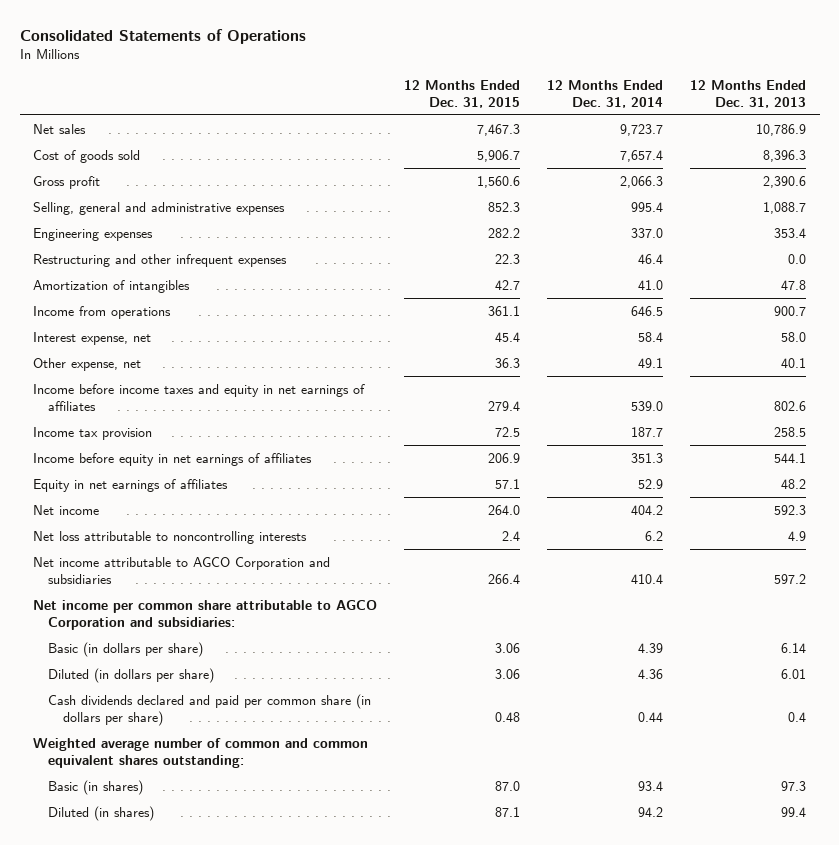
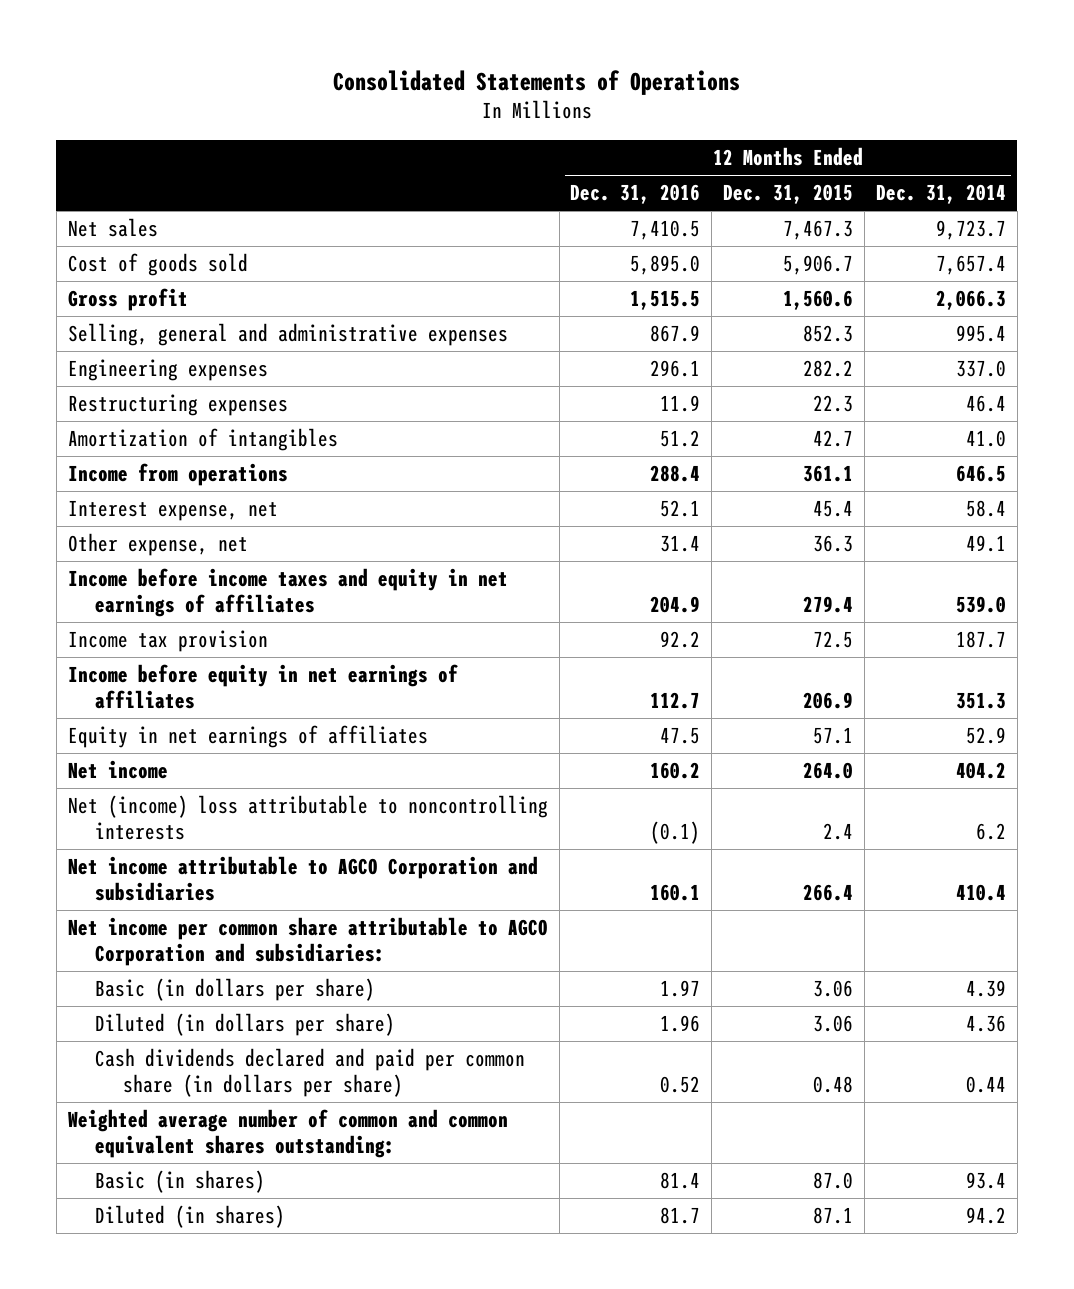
- | 12 Months Ended Dec. 31, 2015 | 12 Months Ended Dec. 31, 2014 | 12 Months Ended Dec. 31, 2013
+ | 12 Months Ended Dec. 31, 2016 | 12 Months Ended Dec. 31, 2015 | 12 Months Ended Dec. 31, 2014
- Restructuring and other infrequent expenses | 22.3 | 46.4 | 0.0
+ Restructuring expenses | 11.9 | 22.3 | 46.4
- Net loss attributable to noncontrolling interests | 2.4 | 6.2 | 4.9
+ Net (income) loss attributable to noncontrolling interests | (0.1) | 2.4 | 6.2

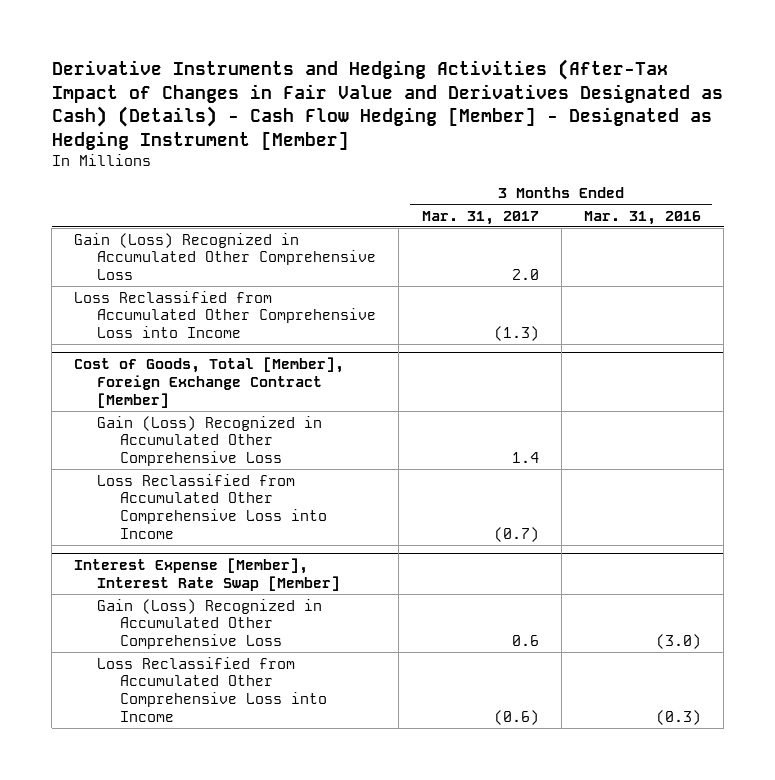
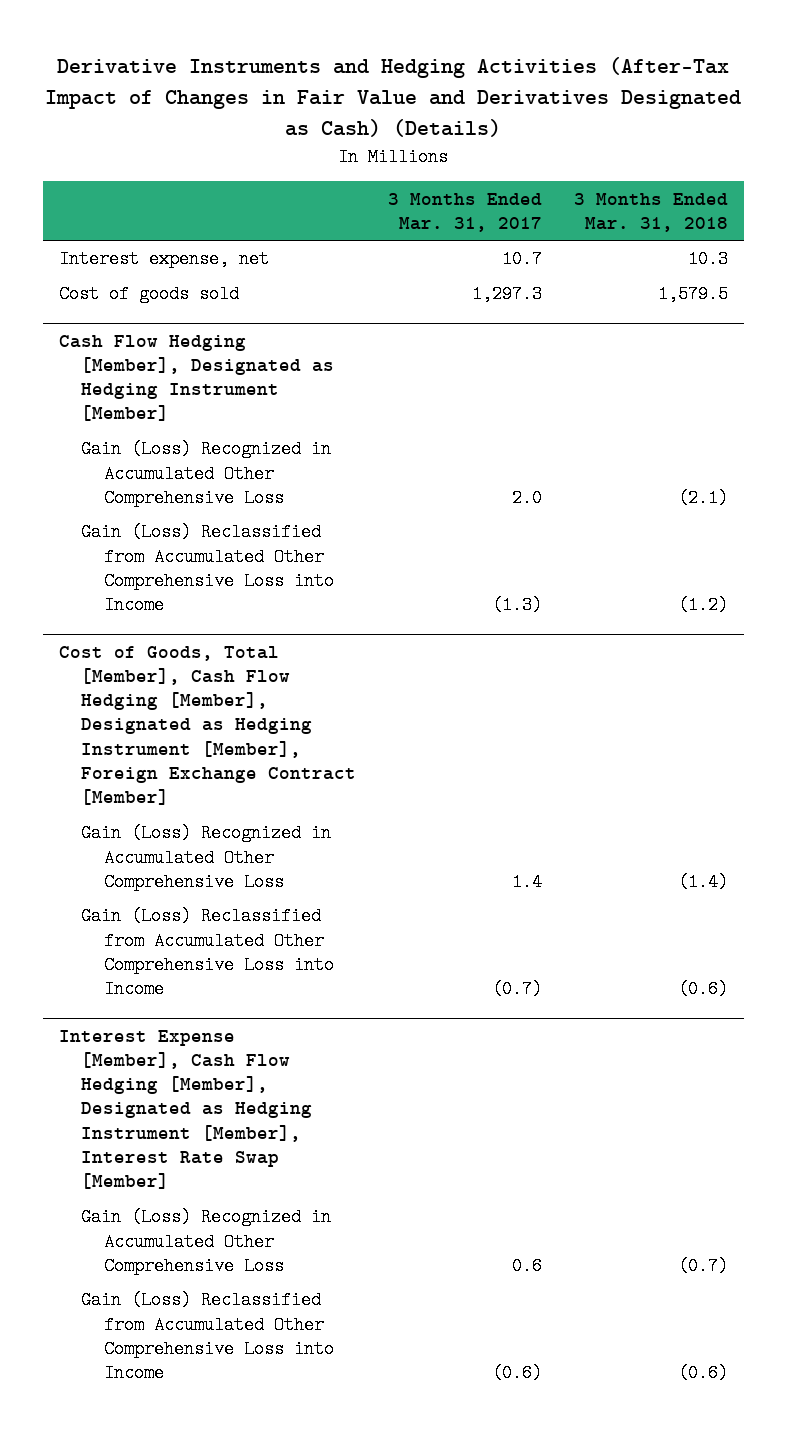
- Derivative Instruments and Hedging Activities (After-Tax Impact of Changes in Fair Value and Derivatives Designated as Cash) (Details) - Cash Flow Hedging [Member] - Designated as Hedging Instrument [Member]
+ Derivative Instruments and Hedging Activities (After-Tax Impact of Changes in Fair Value and Derivatives Designated as Cash) (Details)
- | 3 Months Ended Mar. 31, 2017 | 3 Months Ended Mar. 31, 2016
+ | 3 Months Ended Mar. 31, 2017 | 3 Months Ended Mar. 31, 2018
+ Interest expense, net | 10.7 | 10.3
+ Cost of goods sold | 1,297.3 | 1,579.5
+ Cash Flow Hedging [Member], Designated as Hedging Instrument [Member]
- Loss Reclassified from Accumulated Other Comprehensive Loss into Income | (1.3) |
- Cost of Goods, Total [Member], Foreign Exchange Contract [Member]
+ Gain (Loss) Reclassified from Accumulated Other Comprehensive Loss into Income | (1.3) | (1.2)
+ Cost of Goods, Total [Member], Cash Flow Hedging [Member], Designated as Hedging Instrument [Member], Foreign Exchange Contract [Member]
- Loss Reclassified from Accumulated Other Comprehensive Loss into Income | (0.7) |
- Interest Expense [Member], Interest Rate Swap [Member]
+ Gain (Loss) Reclassified from Accumulated Other Comprehensive Loss into Income | (0.7) | (0.6)
+ Interest Expense [Member], Cash Flow Hedging [Member], Designated as Hedging Instrument [Member], Interest Rate Swap [Member]
- Loss Reclassified from Accumulated Other Comprehensive Loss into Income | (0.6) | (0.3)
+ Gain (Loss) Reclassified from Accumulated Other Comprehensive Loss into Income | (0.6) | (0.6)

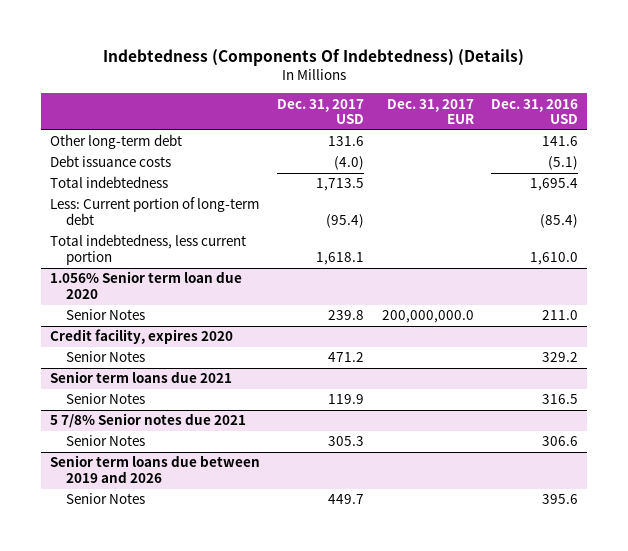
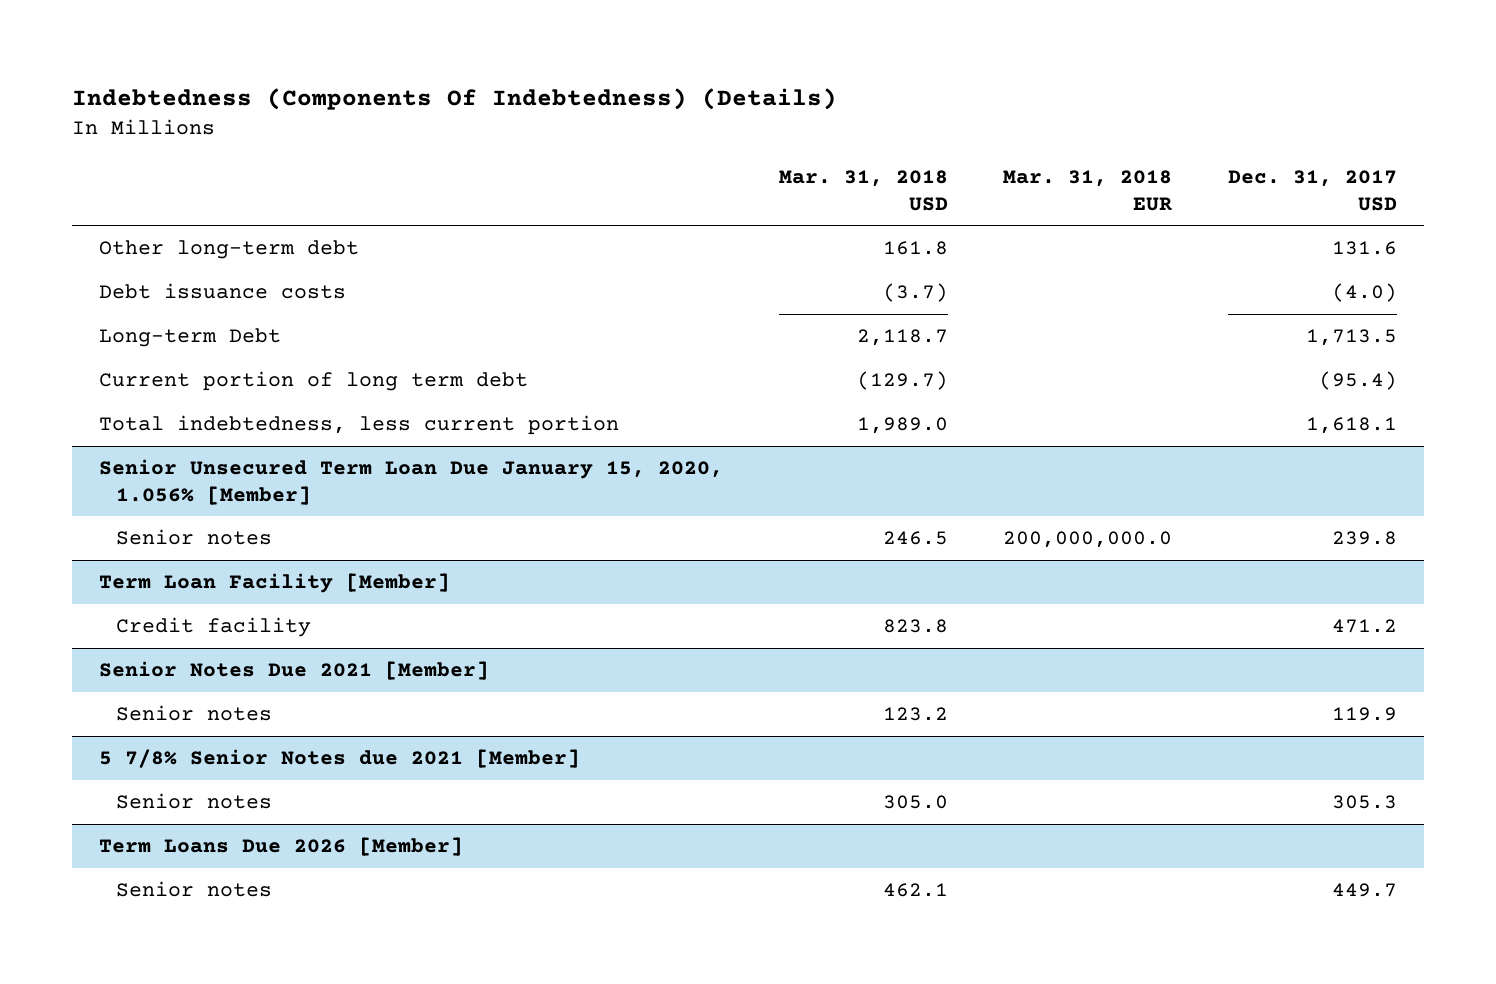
- | Dec. 31, 2017 USD | Dec. 31, 2017 EUR | Dec. 31, 2016 USD
+ | Mar. 31, 2018 USD | Mar. 31, 2018 EUR | Dec. 31, 2017 USD
- Total indebtedness | 1,713.5 | | 1,695.4
- Less: Current portion of long-term debt | (95.4) | | (85.4)
+ Long-term Debt | 2,118.7 | | 1,713.5
+ Current portion of long term debt | (129.7) | | (95.4)
- 1.056% Senior term loan due 2020
- Senior Notes | 239.8 | 200,000,000.0 | 211.0
- Credit facility, expires 2020
- Senior Notes | 471.2 | | 329.2
- Senior term loans due 2021
- Senior Notes | 119.9 | | 316.5
- 5 7/8% Senior notes due 2021
- Senior Notes | 305.3 | | 306.6
- Senior term loans due between 2019 and 2026
- Senior Notes | 449.7 | | 395.6
+ Senior Unsecured Term Loan Due January 15, 2020, 1.056% [Member]
+ Senior notes | 246.5 | 200,000,000.0 | 239.8
+ Term Loan Facility [Member]
+ Credit facility | 823.8 | | 471.2
+ Senior Notes Due 2021 [Member]
+ Senior notes | 123.2 | | 119.9
+ 5 7/8% Senior Notes due 2021 [Member]
+ Senior notes | 305.0 | | 305.3
+ Term Loans Due 2026 [Member]
+ Senior notes | 462.1 | | 449.7

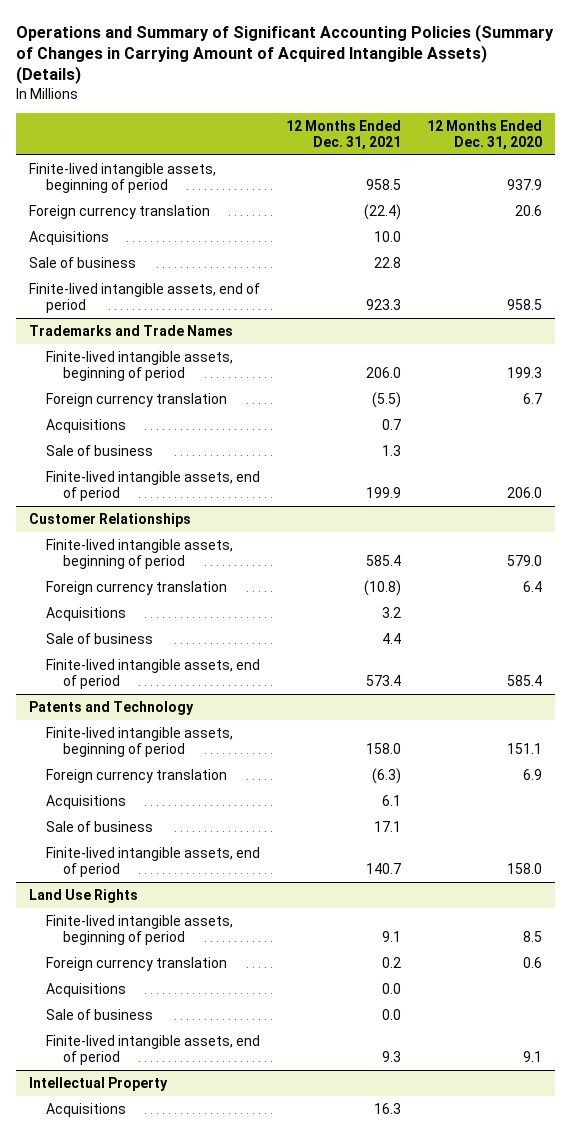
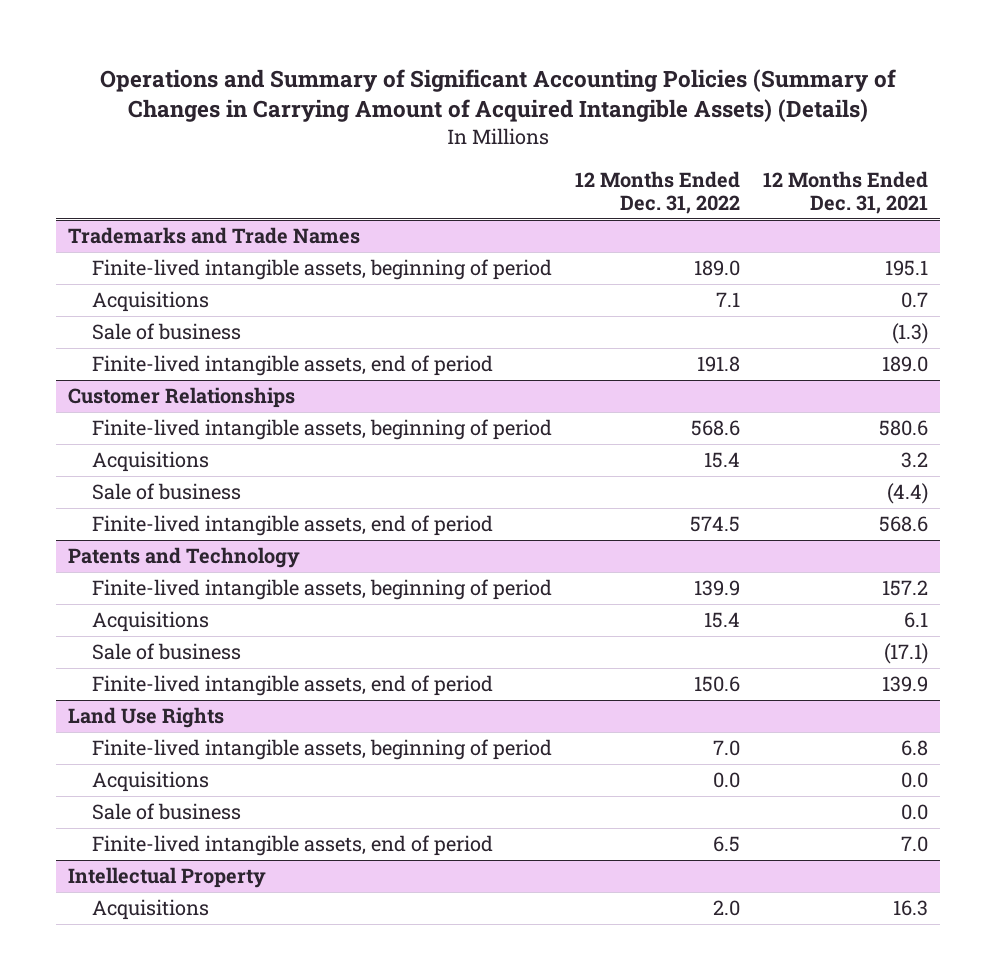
- | 12 Months Ended Dec. 31, 2021 | 12 Months Ended Dec. 31, 2020
+ | 12 Months Ended Dec. 31, 2022 | 12 Months Ended Dec. 31, 2021
- Finite-lived intangible assets, beginning of period | 958.5 | 937.9
- Foreign currency translation | (22.4) | 20.6
- Acquisitions | 10.0 |
- Sale of business | 22.8 |
- Finite-lived intangible assets, end of period | 923.3 | 958.5
@ Trademarks and Trade Names
- Finite-lived intangible assets, beginning of period | 206.0 | 199.3
- Foreign currency translation | (5.5) | 6.7
+ Finite-lived intangible assets, beginning of period | 189.0 | 195.1
- Sale of business | 1.3 |
- Finite-lived intangible assets, end of period | 199.9 | 206.0
+ Sale of business | | (1.3)
+ Finite-lived intangible assets, end of period | 191.8 | 189.0
@ Customer Relationships
- Finite-lived intangible assets, beginning of period | 585.4 | 579.0
- Foreign currency translation | (10.8) | 6.4
+ Finite-lived intangible assets, beginning of period | 568.6 | 580.6
- Sale of business | 4.4 |
- Finite-lived intangible assets, end of period | 573.4 | 585.4
+ Sale of business | | (4.4)
+ Finite-lived intangible assets, end of period | 574.5 | 568.6
@ Patents and Technology
- Finite-lived intangible assets, beginning of period | 158.0 | 151.1
- Foreign currency translation | (6.3) | 6.9
+ Finite-lived intangible assets, beginning of period | 139.9 | 157.2
- Sale of business | 17.1 |
- Finite-lived intangible assets, end of period | 140.7 | 158.0
+ Sale of business | | (17.1)
+ Finite-lived intangible assets, end of period | 150.6 | 139.9
@ Land Use Rights
- Finite-lived intangible assets, beginning of period | 9.1 | 8.5
- Foreign currency translation | 0.2 | 0.6
+ Finite-lived intangible assets, beginning of period | 7.0 | 6.8
- Finite-lived intangible assets, end of period | 9.3 | 9.1
+ Finite-lived intangible assets, end of period | 6.5 | 7.0

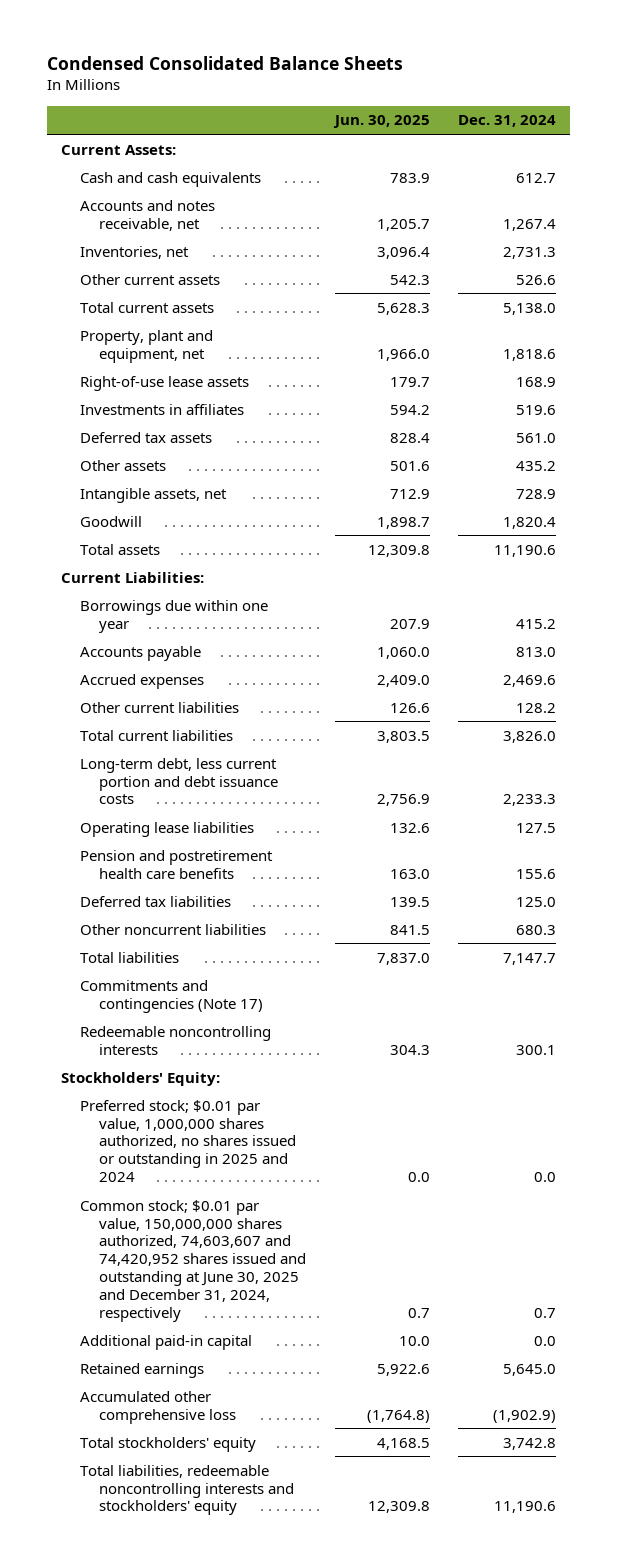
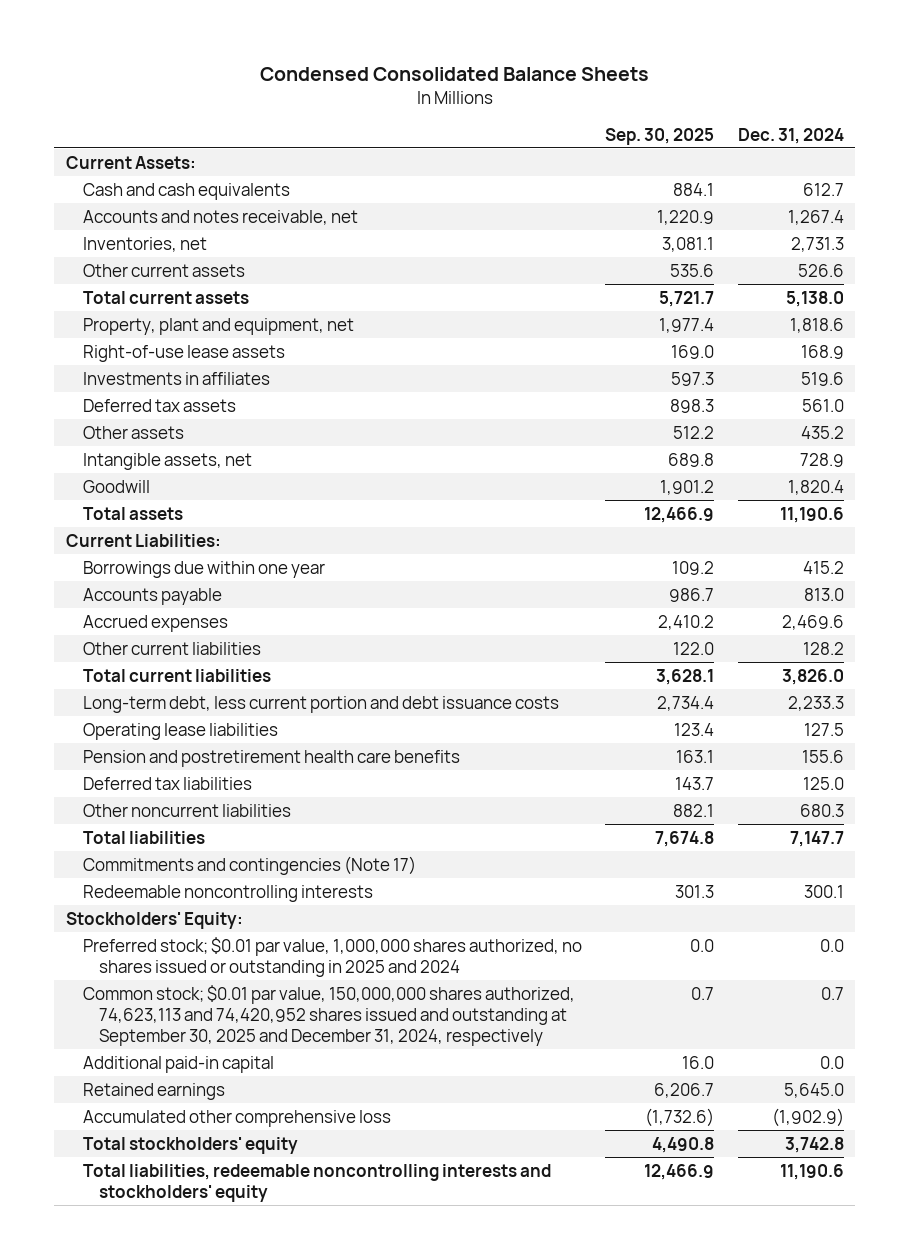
- | Jun. 30, 2025 | Dec. 31, 2024
+ | Sep. 30, 2025 | Dec. 31, 2024
- Common stock; $0.01 par value, 150,000,000 shares authorized, 74,603,607 and 74,420,952 shares issued and outstanding at June 30, 2025 and December 31, 2024, respectively | 0.7 | 0.7
+ Common stock; $0.01 par value, 150,000,000 shares authorized, 74,623,113 and 74,420,952 shares issued and outstanding at September 30, 2025 and December 31, 2024, respectively | 0.7 | 0.7

